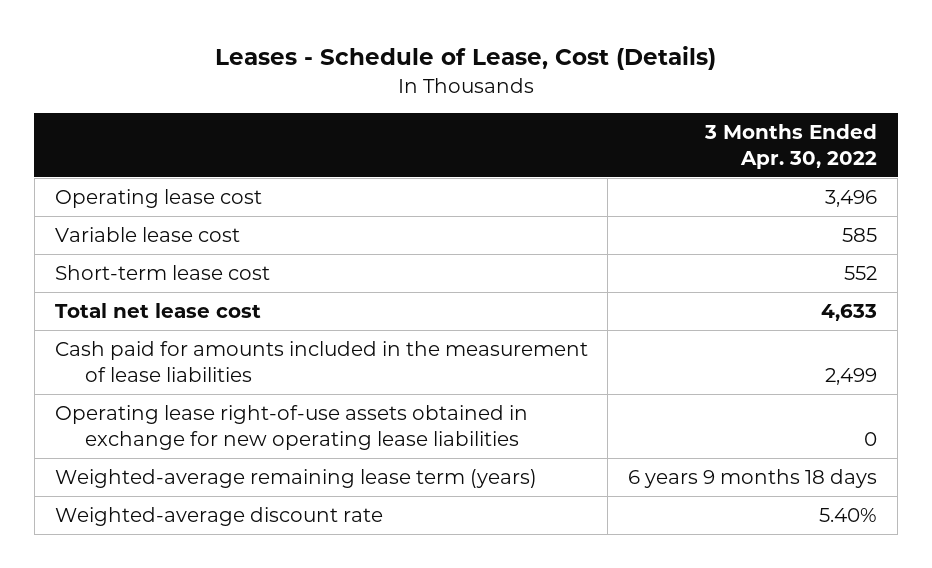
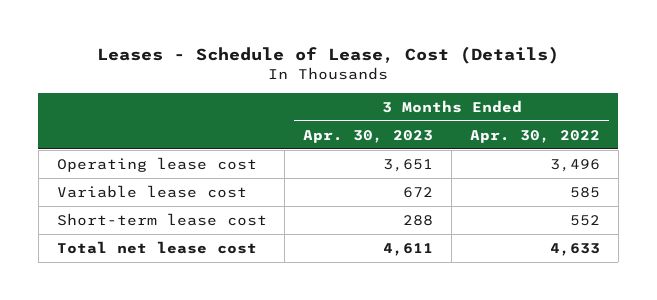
- | 3 Months Ended Apr. 30, 2022
+ | 3 Months Ended Apr. 30, 2023 | 3 Months Ended Apr. 30, 2022
- Cash paid for amounts included in the measurement of lease liabilities | 2,499
- Operating lease right-of-use assets obtained in exchange for new operating lease liabilities | 0
- Weighted-average remaining lease term (years) | 6 years 9 months 18 days
- Weighted-average discount rate | 5.40%

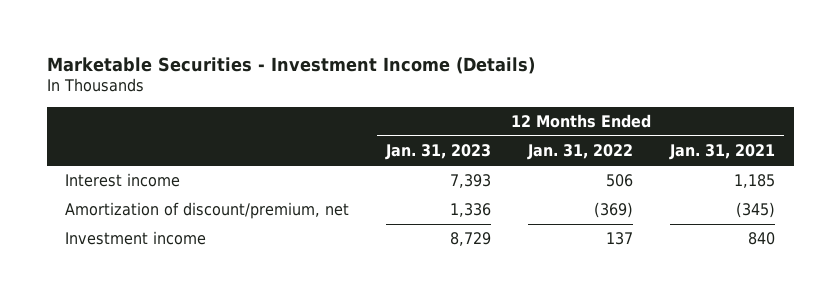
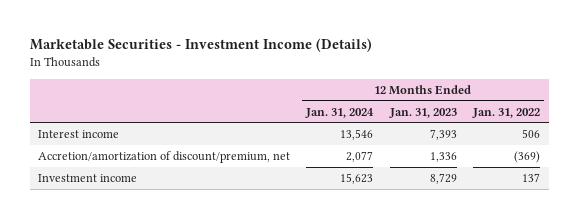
- | 12 Months Ended Jan. 31, 2023 | 12 Months Ended Jan. 31, 2022 | 12 Months Ended Jan. 31, 2021
+ | 12 Months Ended Jan. 31, 2024 | 12 Months Ended Jan. 31, 2023 | 12 Months Ended Jan. 31, 2022
- Amortization of discount/premium, net | 1,336 | (369) | (345)
+ Accretion/amortization of discount/premium, net | 2,077 | 1,336 | (369)

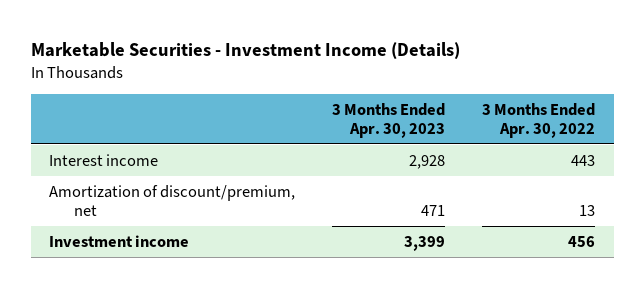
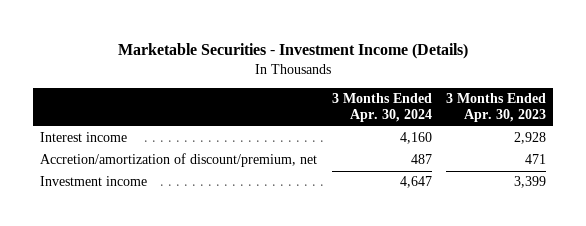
- | 3 Months Ended Apr. 30, 2023 | 3 Months Ended Apr. 30, 2022
+ | 3 Months Ended Apr. 30, 2024 | 3 Months Ended Apr. 30, 2023
- Amortization of discount/premium, net | 471 | 13
+ Accretion/amortization of discount/premium, net | 487 | 471

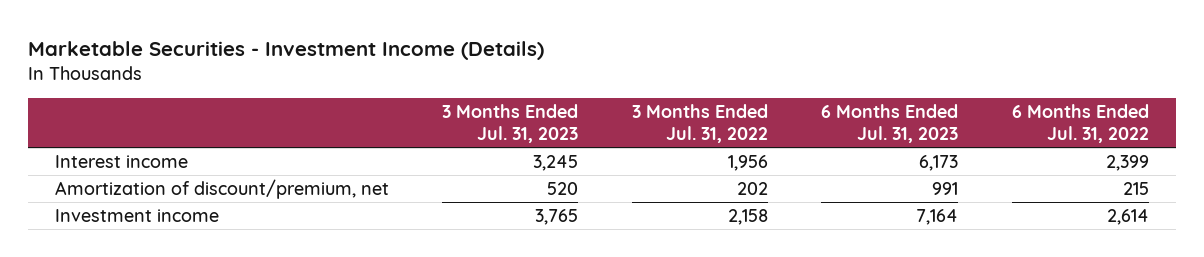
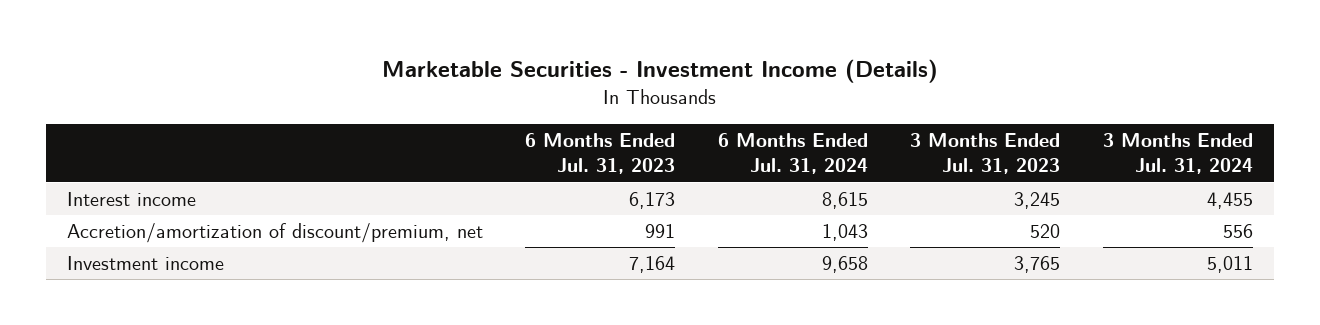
- | 3 Months Ended Jul. 31, 2023 | 3 Months Ended Jul. 31, 2022 | 6 Months Ended Jul. 31, 2023 | 6 Months Ended Jul. 31, 2022
+ | 6 Months Ended Jul. 31, 2023 | 6 Months Ended Jul. 31, 2024 | 3 Months Ended Jul. 31, 2023 | 3 Months Ended Jul. 31, 2024
- Amortization of discount/premium, net | 520 | 202 | 991 | 215
+ Accretion/amortization of discount/premium, net | 991 | 1,043 | 520 | 556

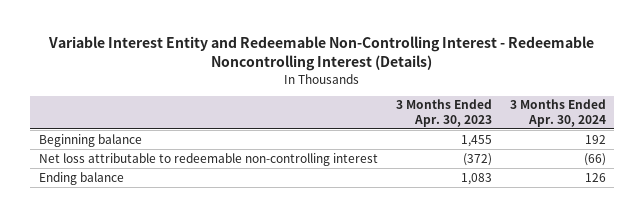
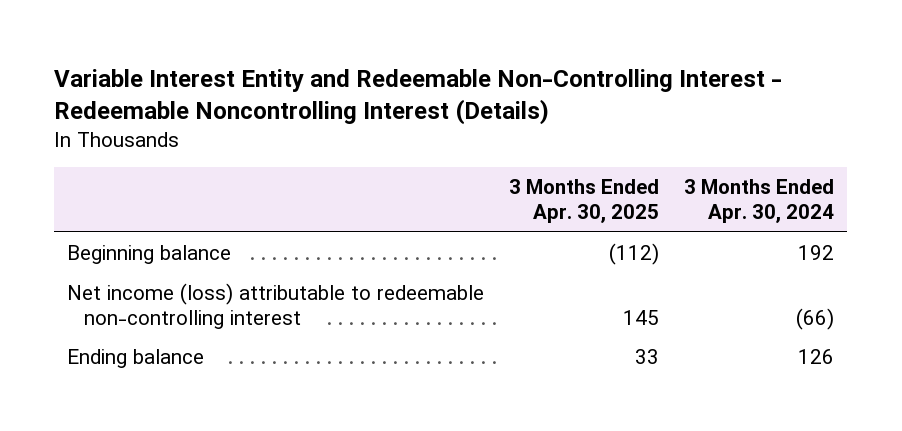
- | 3 Months Ended Apr. 30, 2023 | 3 Months Ended Apr. 30, 2024
+ | 3 Months Ended Apr. 30, 2025 | 3 Months Ended Apr. 30, 2024
- Net loss attributable to redeemable non-controlling interest | (372) | (66)
+ Net income (loss) attributable to redeemable non-controlling interest | 145 | (66)

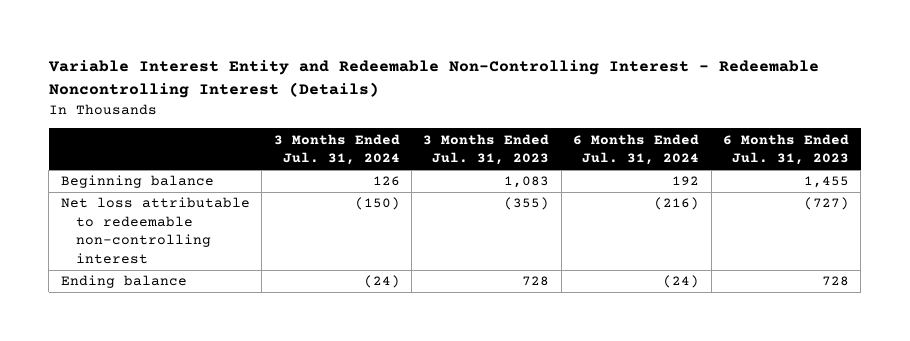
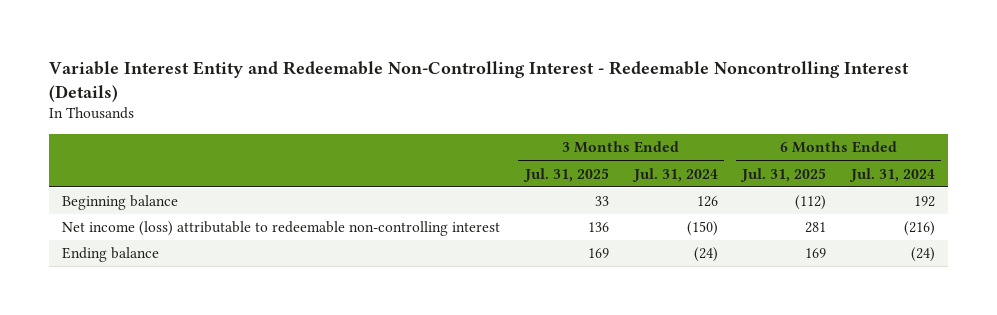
- | 3 Months Ended Jul. 31, 2024 | 3 Months Ended Jul. 31, 2023 | 6 Months Ended Jul. 31, 2024 | 6 Months Ended Jul. 31, 2023
+ | 3 Months Ended Jul. 31, 2025 | 3 Months Ended Jul. 31, 2024 | 6 Months Ended Jul. 31, 2025 | 6 Months Ended Jul. 31, 2024
- Net loss attributable to redeemable non-controlling interest | (150) | (355) | (216) | (727)
+ Net income (loss) attributable to redeemable non-controlling interest | 136 | (150) | 281 | (216)

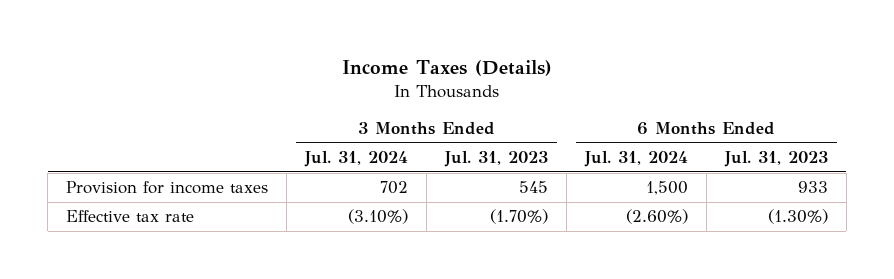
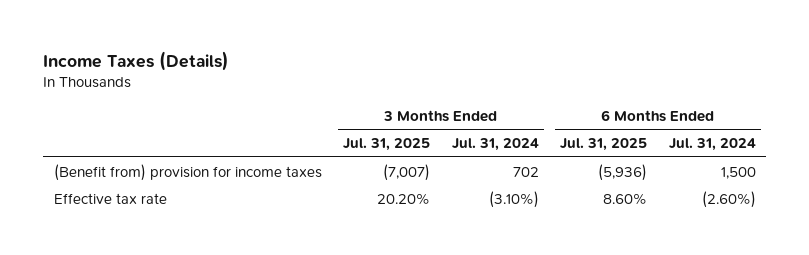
- | 3 Months Ended Jul. 31, 2024 | 3 Months Ended Jul. 31, 2023 | 6 Months Ended Jul. 31, 2024 | 6 Months Ended Jul. 31, 2023
+ | 3 Months Ended Jul. 31, 2025 | 3 Months Ended Jul. 31, 2024 | 6 Months Ended Jul. 31, 2025 | 6 Months Ended Jul. 31, 2024
- Provision for income taxes | 702 | 545 | 1,500 | 933
+ (Benefit from) provision for income taxes | (7,007) | 702 | (5,936) | 1,500

